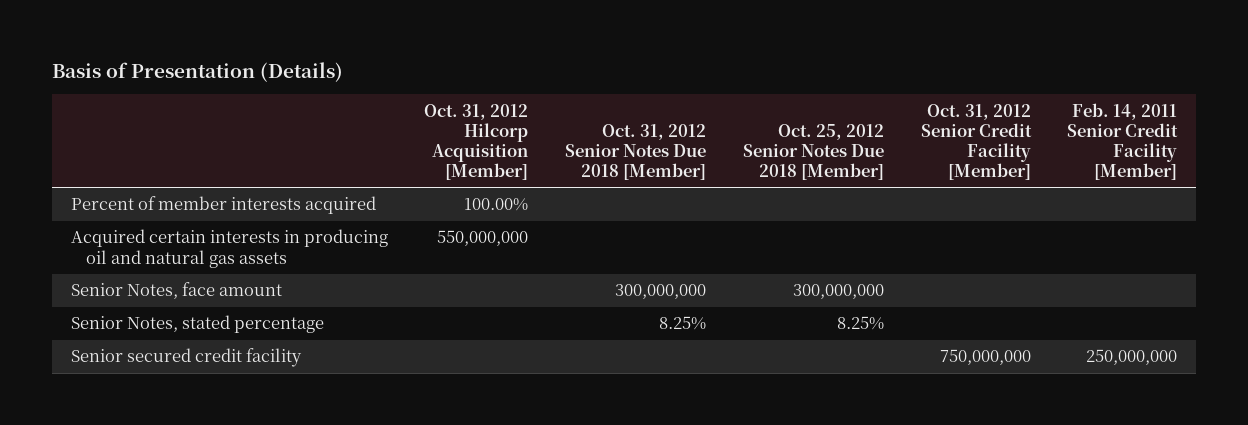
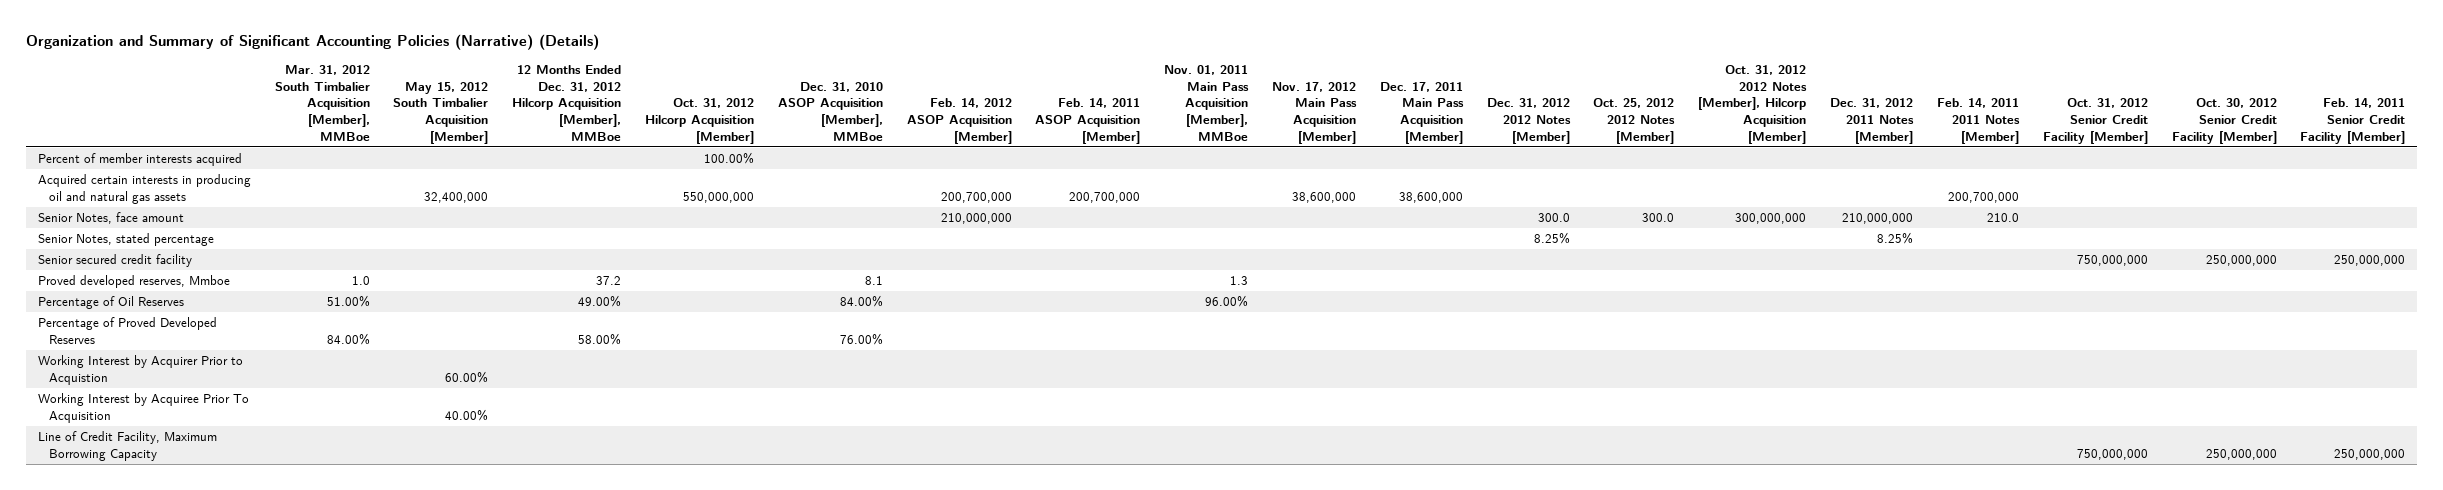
- Basis of Presentation (Details)
+ Organization and Summary of Significant Accounting Policies (Narrative) (Details)
- | Oct. 31, 2012 Hilcorp Acquisition [Member] | Oct. 31, 2012 Senior Notes Due 2018 [Member] | Oct. 25, 2012 Senior Notes Due 2018 [Member] | Oct. 31, 2012 Senior Credit Facility [Member] | Feb. 14, 2011 Senior Credit Facility [Member]
+ | Mar. 31, 2012 South Timbalier Acquisition [Member], MMBoe | May 15, 2012 South Timbalier Acquisition [Member] | 12 Months Ended Dec. 31, 2012 Hilcorp Acquisition [Member], MMBoe | Oct. 31, 2012 Hilcorp Acquisition [Member] | Dec. 31, 2010 ASOP Acquisition [Member], MMBoe | Feb. 14, 2012 ASOP Acquisition [Member] | Feb. 14, 2011 ASOP Acquisition [Member] | Nov. 01, 2011 Main Pass Acquisition [Member], MMBoe | Nov. 17, 2012 Main Pass Acquisition [Member] | Dec. 17, 2011 Main Pass Acquisition [Member] | Dec. 31, 2012 2012 Notes [Member] | Oct. 25, 2012 2012 Notes [Member] | Oct. 31, 2012 2012 Notes [Member], Hilcorp Acquisition [Member] | Dec. 31, 2012 2011 Notes [Member] | Feb. 14, 2011 2011 Notes [Member] | Oct. 31, 2012 Senior Credit Facility [Member] | Oct. 30, 2012 Senior Credit Facility [Member] | Feb. 14, 2011 Senior Credit Facility [Member]
+ Proved developed reserves, Mmboe | 1.0 | | 37.2 | | 8.1 | | | 1.3 | | | | | | | | | |
+ Percentage of Oil Reserves | 51.00% | | 49.00% | | 84.00% | | | 96.00% | | | | | | | | | |
+ Percentage of Proved Developed Reserves | 84.00% | | 58.00% | | 76.00% | | | | | | | | | | | | |
+ Working Interest by Acquirer Prior to Acquistion | | 60.00% | | | | | | | | | | | | | | | |
+ Working Interest by Acquiree Prior To Acquisition | | 40.00% | | | | | | | | | | | | | | | |
+ Line of Credit Facility, Maximum Borrowing Capacity | | | | | | | | | | | | | | | | 750,000,000 | 250,000,000 | 250,000,000

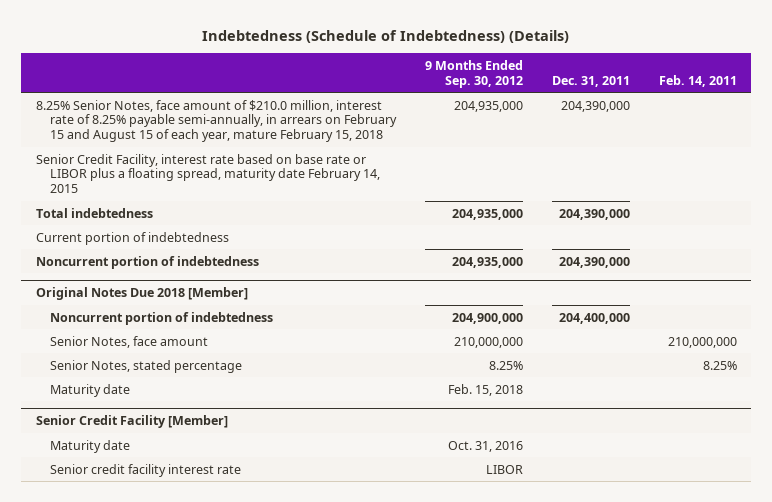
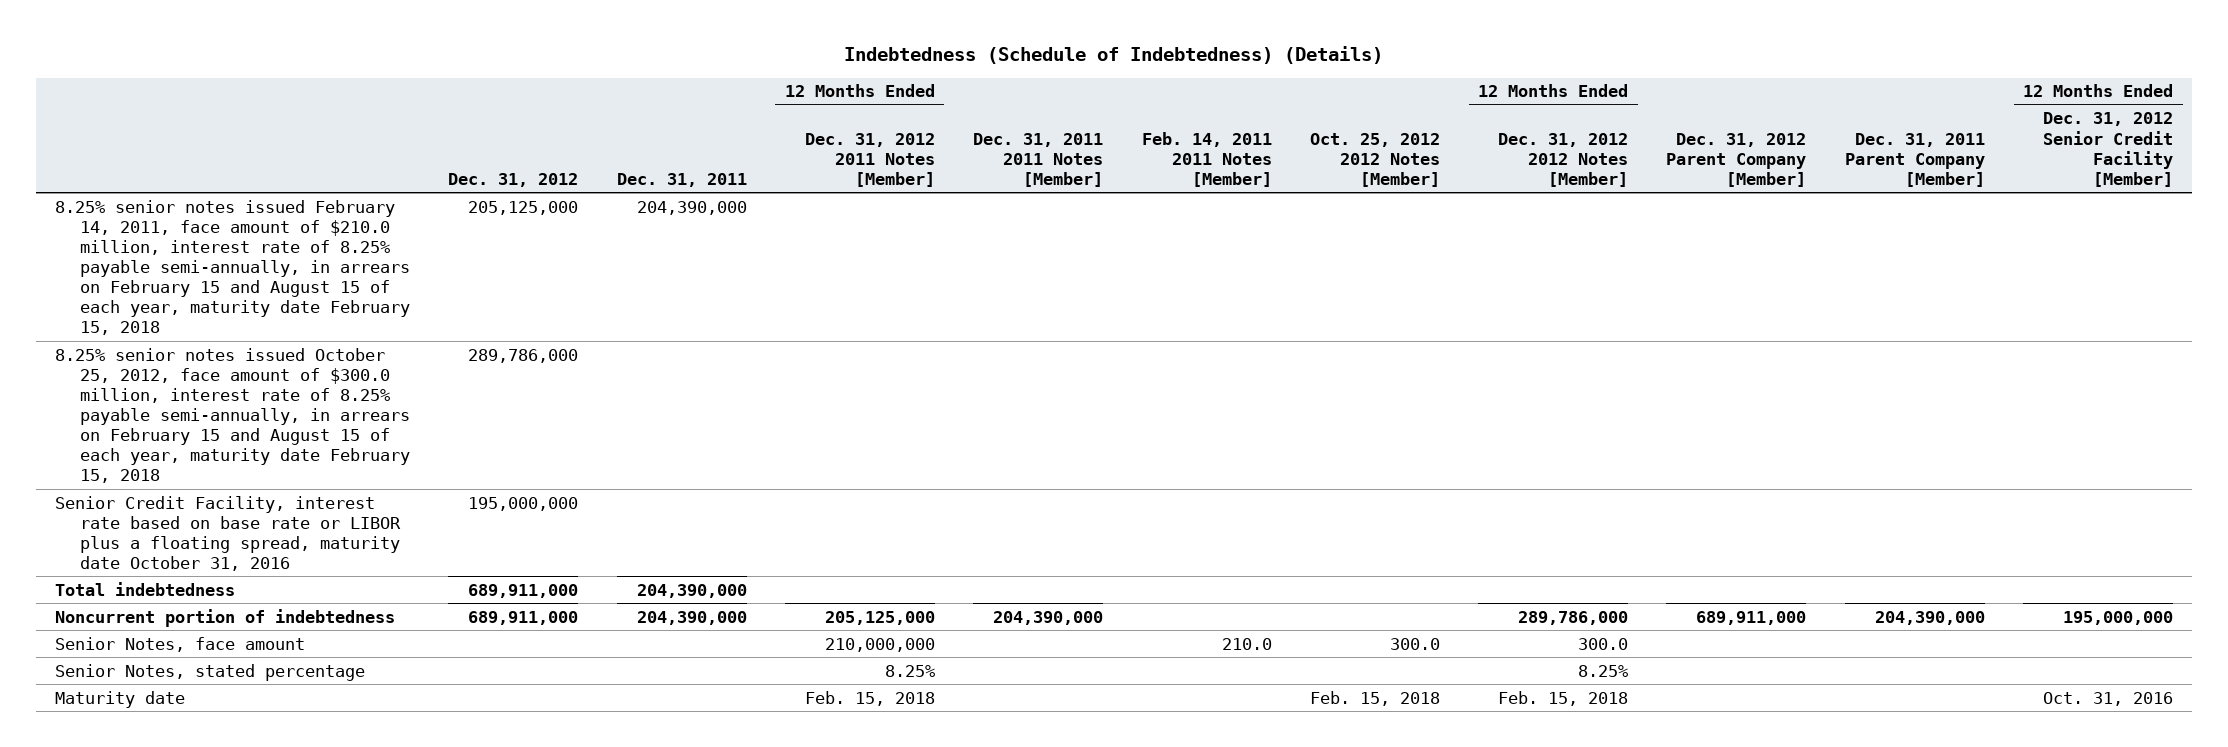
- | 9 Months Ended Sep. 30, 2012 | Dec. 31, 2011 | Feb. 14, 2011
+ | Dec. 31, 2012 | Dec. 31, 2011 | 12 Months Ended Dec. 31, 2012 2011 Notes [Member] | Dec. 31, 2011 2011 Notes [Member] | Feb. 14, 2011 2011 Notes [Member] | Oct. 25, 2012 2012 Notes [Member] | 12 Months Ended Dec. 31, 2012 2012 Notes [Member] | Dec. 31, 2012 Parent Company [Member] | Dec. 31, 2011 Parent Company [Member] | 12 Months Ended Dec. 31, 2012 Senior Credit Facility [Member]
- 8.25% Senior Notes, face amount of $210.0 million, interest rate of 8.25% payable semi-annually, in arrears on February 15 and August 15 of each year, mature February 15, 2018 | 204,935,000 | 204,390,000 |
- Senior Credit Facility, interest rate based on base rate or LIBOR plus a floating spread, maturity date February 14, 2015
+ 8.25% senior notes issued February 14, 2011, face amount of $210.0 million, interest rate of 8.25% payable semi-annually, in arrears on February 15 and August 15 of each year, maturity date February 15, 2018 | 205,125,000 | 204,390,000 | | | | | | | |
+ 8.25% senior notes issued October 25, 2012, face amount of $300.0 million, interest rate of 8.25% payable semi-annually, in arrears on February 15 and August 15 of each year, maturity date February 15, 2018 | 289,786,000 | | | | | | | | |
+ Senior Credit Facility, interest rate based on base rate or LIBOR plus a floating spread, maturity date October 31, 2016 | 195,000,000 | | | | | | | | |
- Current portion of indebtedness
- Original Notes Due 2018 [Member]
- Noncurrent portion of indebtedness | 204,900,000 | 204,400,000 |
- Senior Notes, face amount | 210,000,000 | | 210,000,000
- Senior Notes, stated percentage | 8.25% | | 8.25%
- Maturity date | Feb. 15, 2018 | |
- Senior Credit Facility [Member]
- Maturity date | Oct. 31, 2016 | |
- Senior credit facility interest rate | LIBOR | |
+ Senior Notes, face amount | | | 210,000,000 | | 210.0 | 300.0 | 300.0 | | |
+ Senior Notes, stated percentage | | | 8.25% | | | | 8.25% | | |
+ Maturity date | | | Feb. 15, 2018 | | | Feb. 15, 2018 | Feb. 15, 2018 | | | Oct. 31, 2016

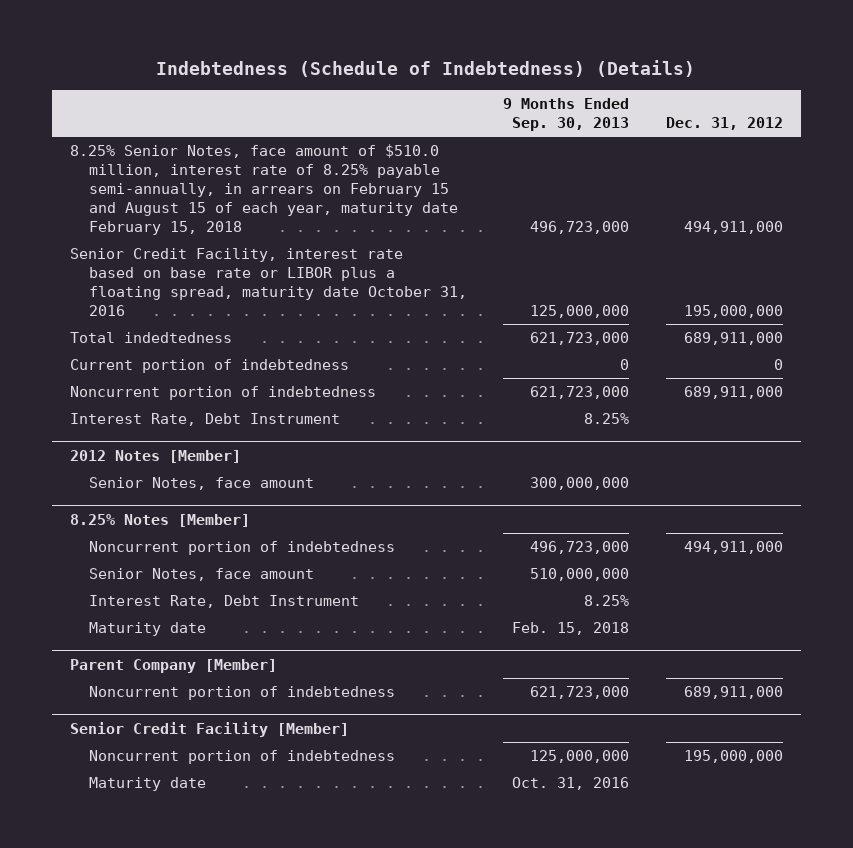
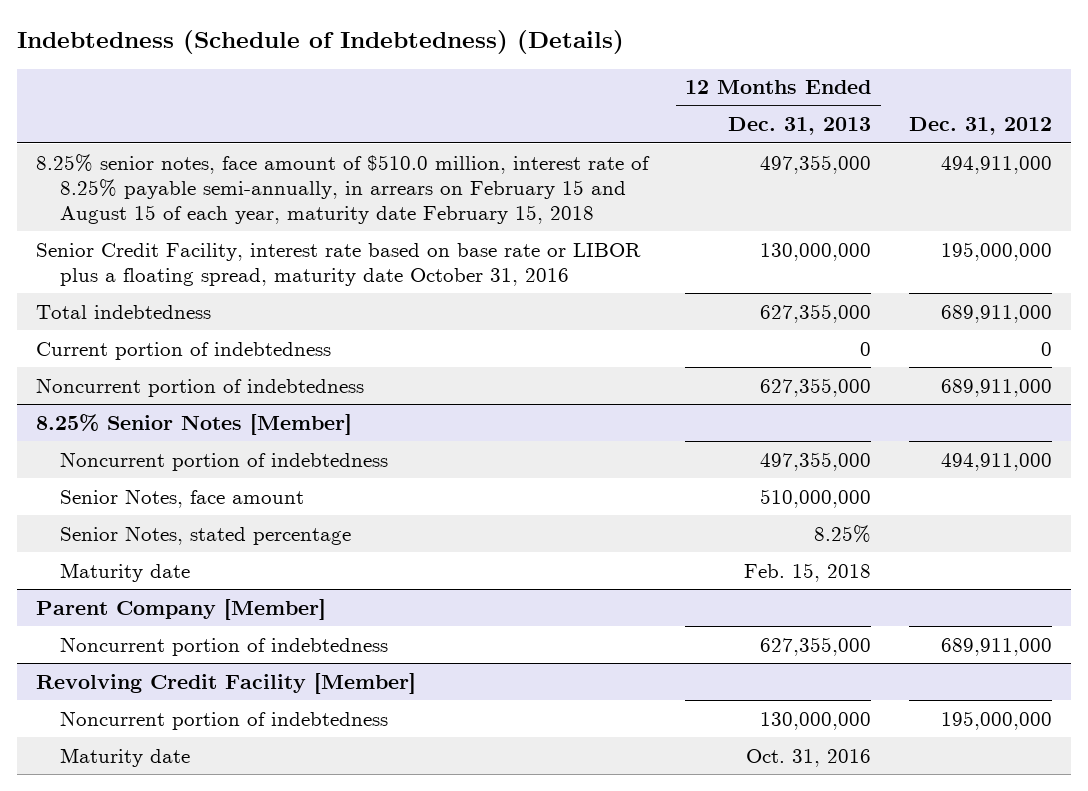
- | 9 Months Ended Sep. 30, 2013 | Dec. 31, 2012
+ | 12 Months Ended Dec. 31, 2013 | Dec. 31, 2012
- 8.25% Senior Notes, face amount of $510.0 million, interest rate of 8.25% payable semi-annually, in arrears on February 15 and August 15 of each year, maturity date February 15, 2018 | 496,723,000 | 494,911,000
+ 8.25% senior notes, face amount of $510.0 million, interest rate of 8.25% payable semi-annually, in arrears on February 15 and August 15 of each year, maturity date February 15, 2018 | 497,355,000 | 494,911,000
- Total indedtedness | 621,723,000 | 689,911,000
+ Total indebtedness | 627,355,000 | 689,911,000
- Interest Rate, Debt Instrument | 8.25% |
- 2012 Notes [Member]
- Senior Notes, face amount | 300,000,000 |
- 8.25% Notes [Member]
+ 8.25% Senior Notes [Member]
- Interest Rate, Debt Instrument | 8.25% |
+ Senior Notes, stated percentage | 8.25% |
- Senior Credit Facility [Member]
+ Revolving Credit Facility [Member]

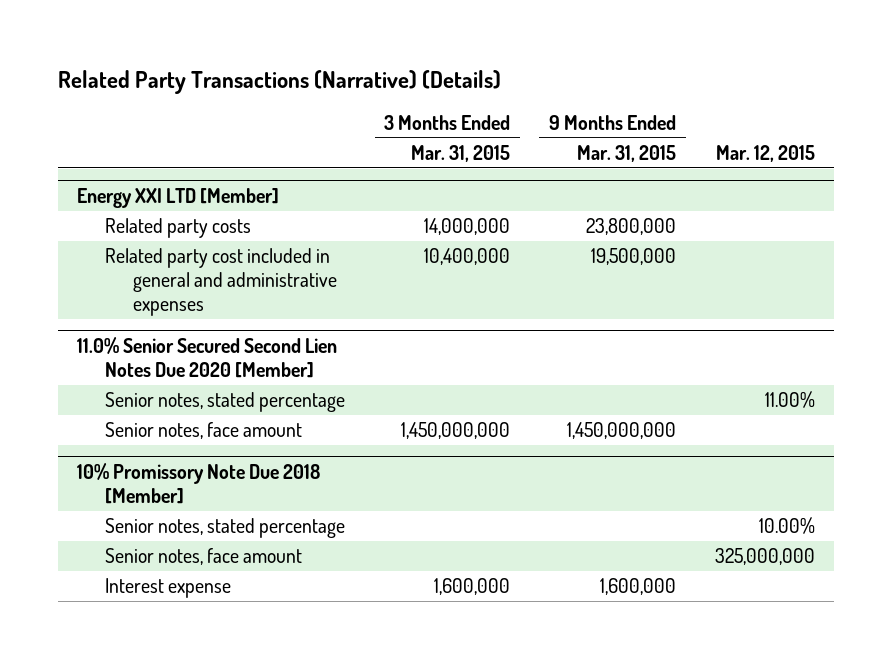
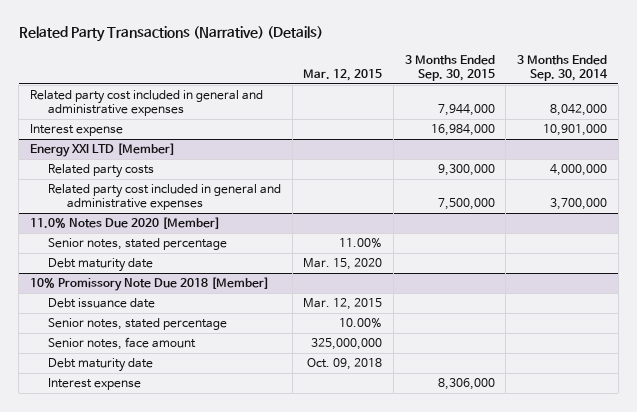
- | 3 Months Ended Mar. 31, 2015 | 9 Months Ended Mar. 31, 2015 | Mar. 12, 2015
+ | Mar. 12, 2015 | 3 Months Ended Sep. 30, 2015 | 3 Months Ended Sep. 30, 2014
+ Related party cost included in general and administrative expenses | | 7,944,000 | 8,042,000
+ Interest expense | | 16,984,000 | 10,901,000
- 11.0% Senior Secured Second Lien Notes Due 2020 [Member]
+ 11.0% Notes Due 2020 [Member]
- Senior notes, face amount | 1,450,000,000 | 1,450,000,000 |
+ Debt maturity date | Mar. 15, 2020 | |
@ 10% Promissory Note Due 2018 [Member]
+ Debt issuance date | Mar. 12, 2015 | |
+ Debt maturity date | Oct. 09, 2018 | |

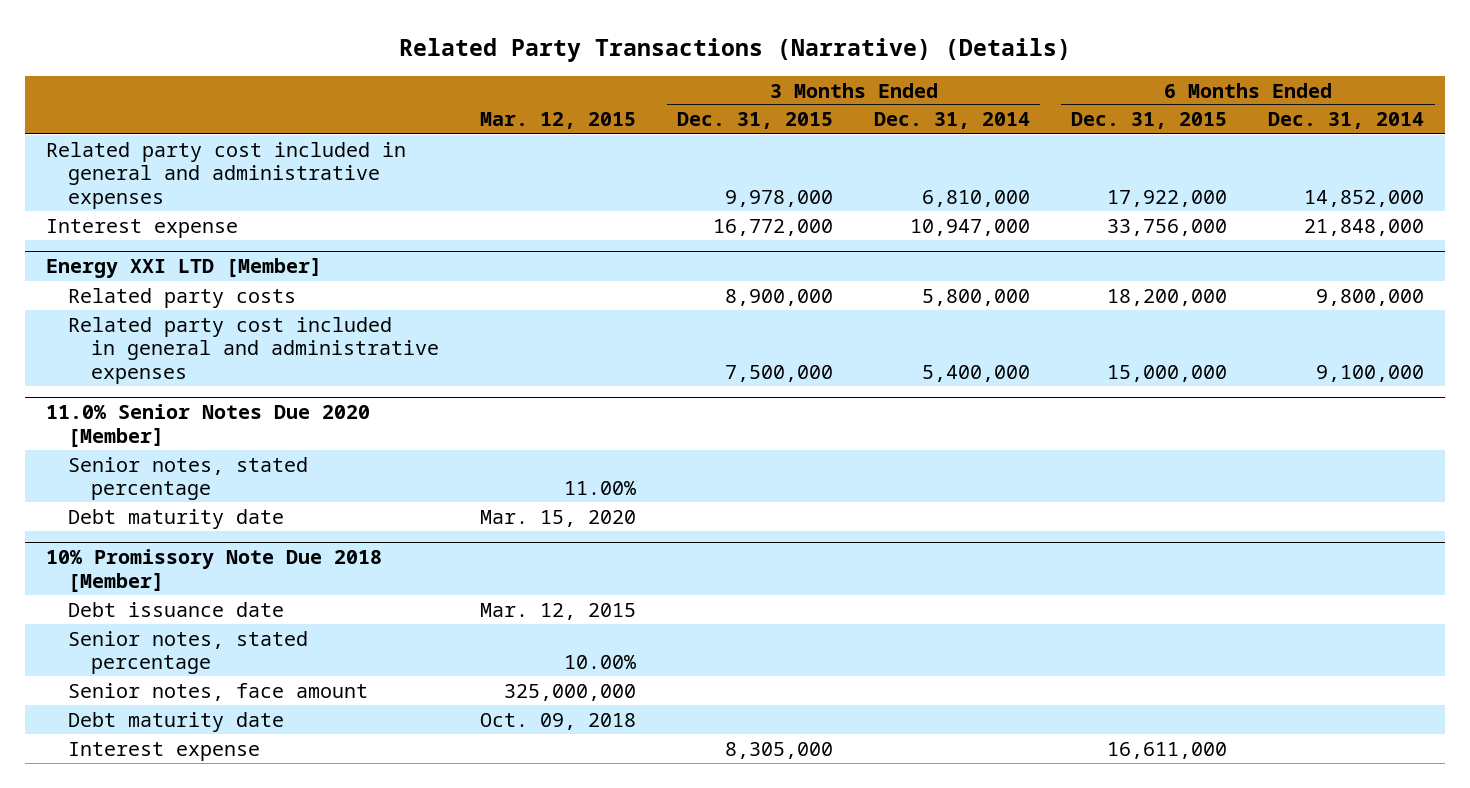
- | Mar. 12, 2015 | 3 Months Ended Sep. 30, 2015 | 3 Months Ended Sep. 30, 2014
+ | Mar. 12, 2015 | 3 Months Ended Dec. 31, 2015 | 3 Months Ended Dec. 31, 2014 | 6 Months Ended Dec. 31, 2015 | 6 Months Ended Dec. 31, 2014
- 11.0% Notes Due 2020 [Member]
+ 11.0% Senior Notes Due 2020 [Member]

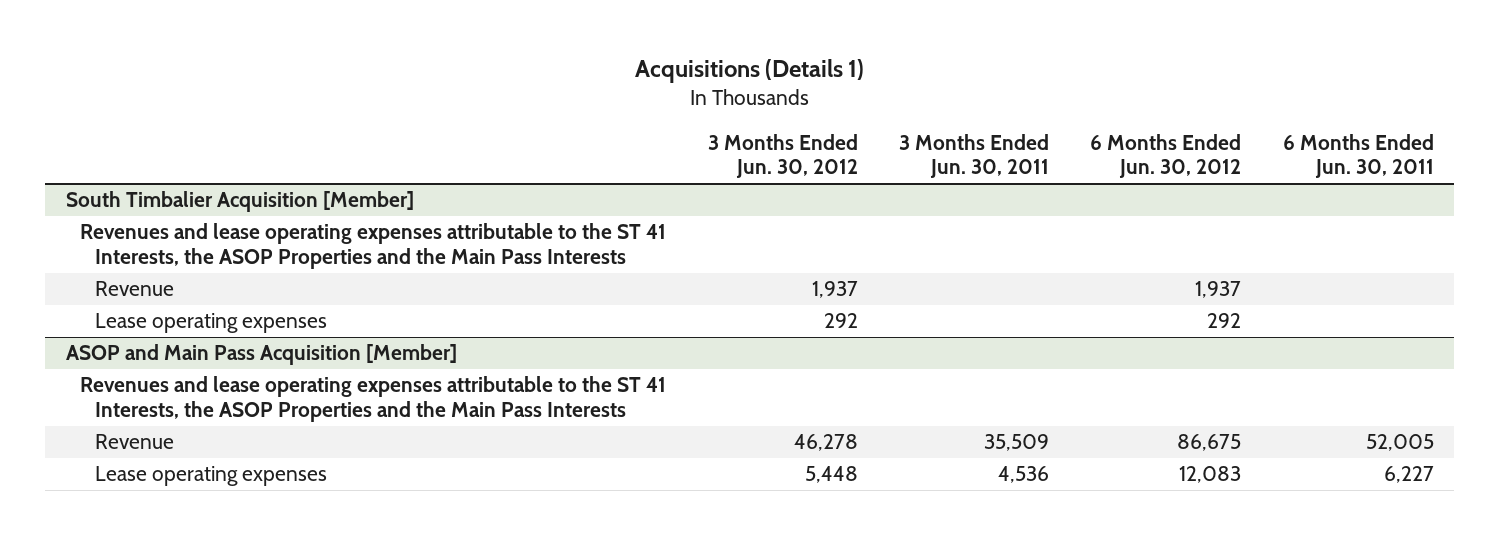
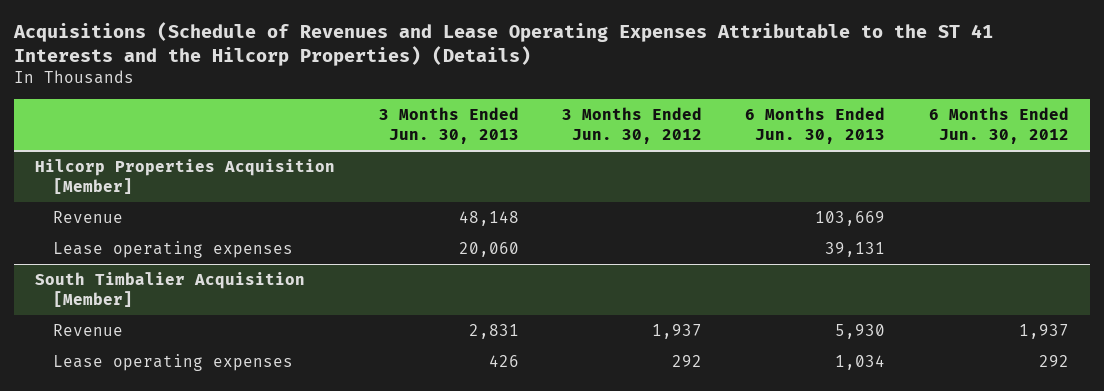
- Acquisitions (Details 1)
+ Acquisitions (Schedule of Revenues and Lease Operating Expenses Attributable to the ST 41 Interests and the Hilcorp Properties) (Details)
- | 3 Months Ended Jun. 30, 2012 | 3 Months Ended Jun. 30, 2011 | 6 Months Ended Jun. 30, 2012 | 6 Months Ended Jun. 30, 2011
+ | 3 Months Ended Jun. 30, 2013 | 3 Months Ended Jun. 30, 2012 | 6 Months Ended Jun. 30, 2013 | 6 Months Ended Jun. 30, 2012
+ Hilcorp Properties Acquisition [Member]
+ Revenue | 48,148 | | 103,669 |
+ Lease operating expenses | 20,060 | | 39,131 |
@ South Timbalier Acquisition [Member]
- Revenues and lease operating expenses attributable to the ST 41 Interests, the ASOP Properties and the Main Pass Interests
- ASOP and Main Pass Acquisition [Member]
- Revenues and lease operating expenses attributable to the ST 41 Interests, the ASOP Properties and the Main Pass Interests
- Revenue | 46,278 | 35,509 | 86,675 | 52,005
- Lease operating expenses | 5,448 | 4,536 | 12,083 | 6,227

